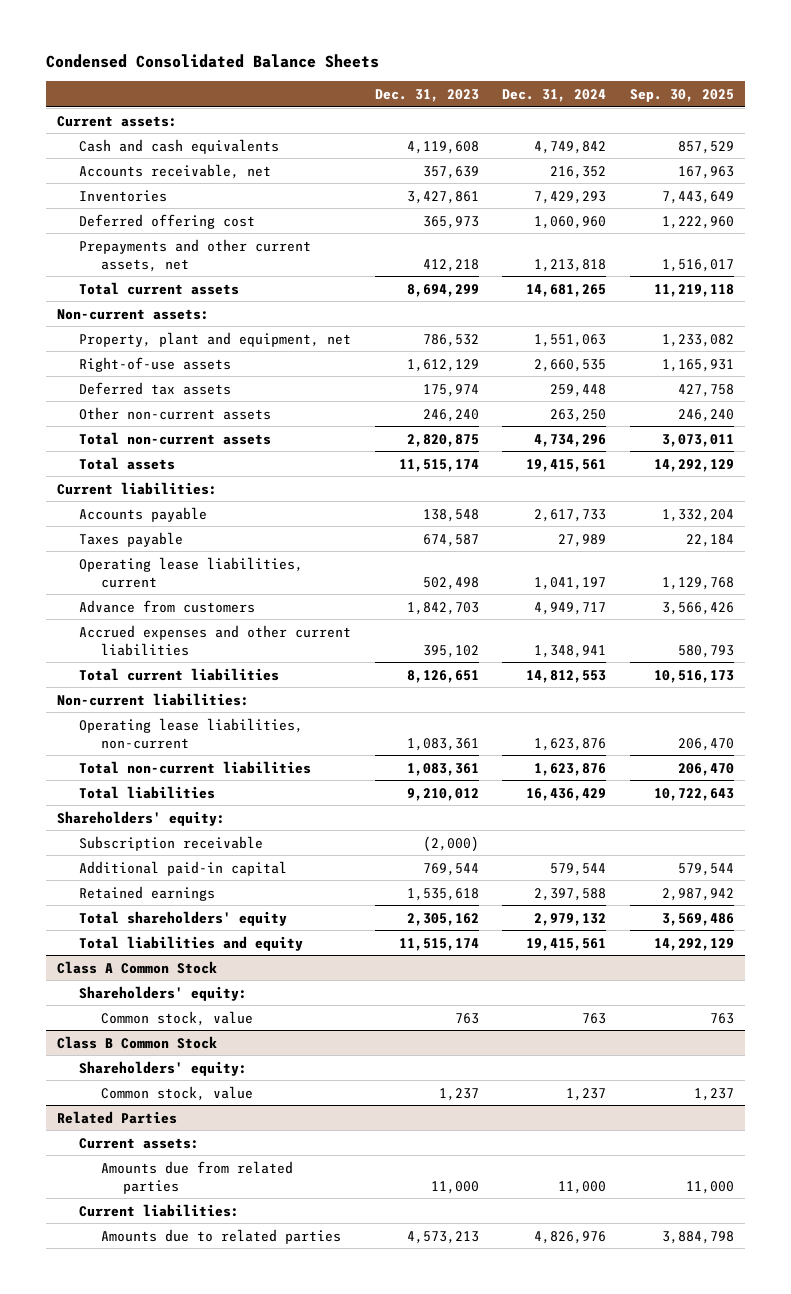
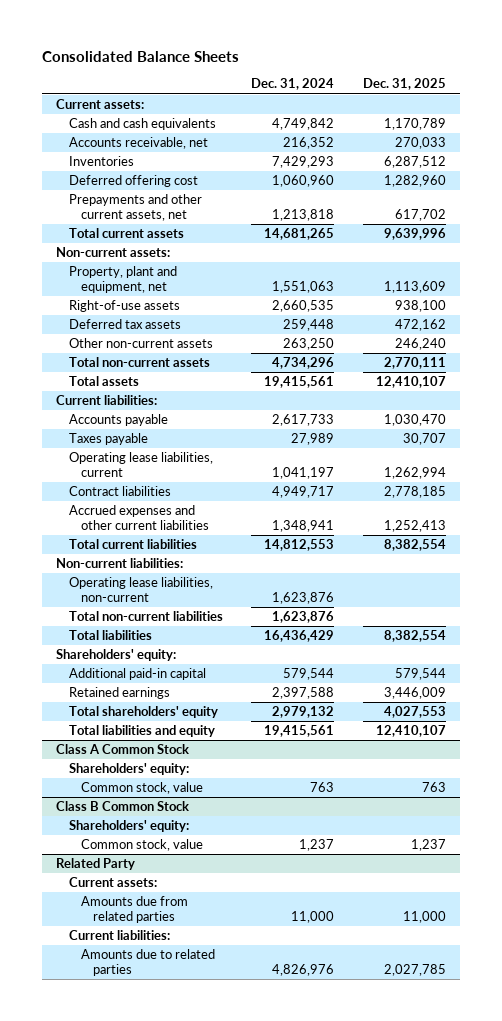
- Condensed Consolidated Balance Sheets
+ Consolidated Balance Sheets
- | Dec. 31, 2023 | Dec. 31, 2024 | Sep. 30, 2025
+ | Dec. 31, 2024 | Dec. 31, 2025
- Advance from customers | 1,842,703 | 4,949,717 | 3,566,426
+ Contract liabilities | 4,949,717 | 2,778,185
- Subscription receivable | (2,000) | |
- Related Parties
+ Related Party

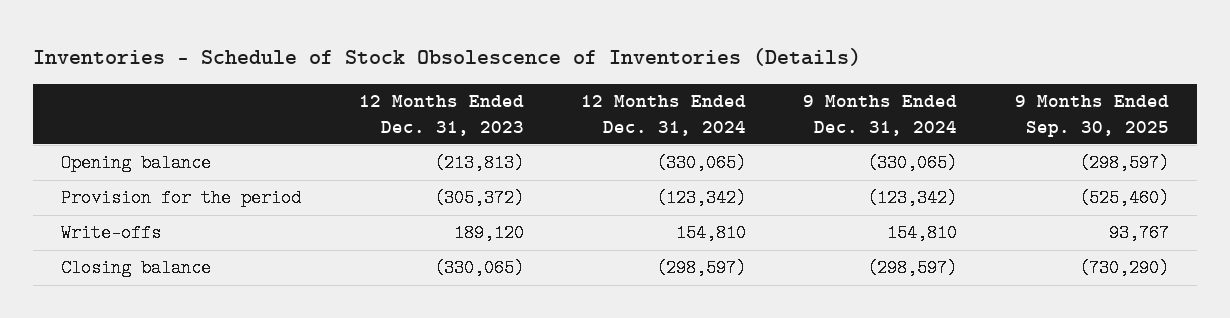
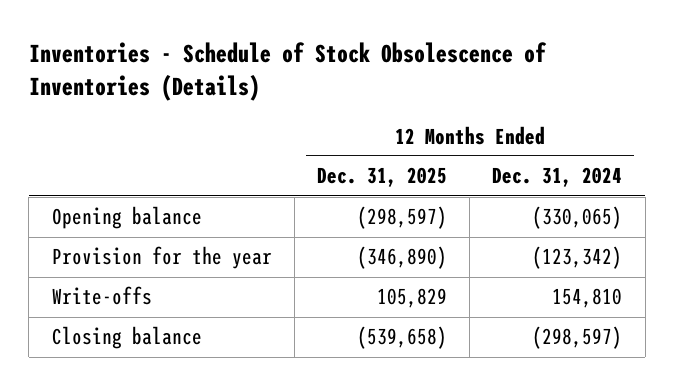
- | 12 Months Ended Dec. 31, 2023 | 12 Months Ended Dec. 31, 2024 | 9 Months Ended Dec. 31, 2024 | 9 Months Ended Sep. 30, 2025
+ | 12 Months Ended Dec. 31, 2025 | 12 Months Ended Dec. 31, 2024
- Provision for the period | (305,372) | (123,342) | (123,342) | (525,460)
+ Provision for the year | (346,890) | (123,342)

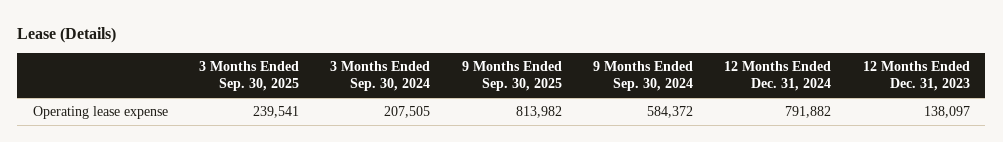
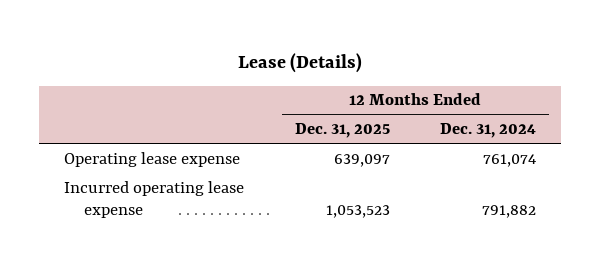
- | 3 Months Ended Sep. 30, 2025 | 3 Months Ended Sep. 30, 2024 | 9 Months Ended Sep. 30, 2025 | 9 Months Ended Sep. 30, 2024 | 12 Months Ended Dec. 31, 2024 | 12 Months Ended Dec. 31, 2023
+ | 12 Months Ended Dec. 31, 2025 | 12 Months Ended Dec. 31, 2024
- Operating lease expense | 239,541 | 207,505 | 813,982 | 584,372 | 791,882 | 138,097
+ Operating lease expense | 639,097 | 761,074
+ Incurred operating lease expense | 1,053,523 | 791,882

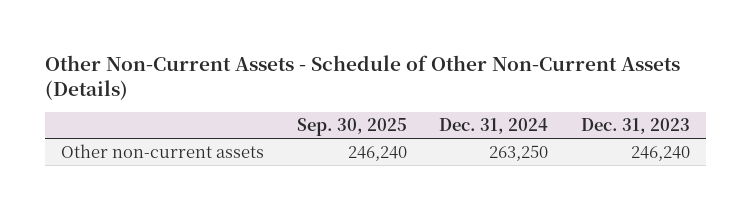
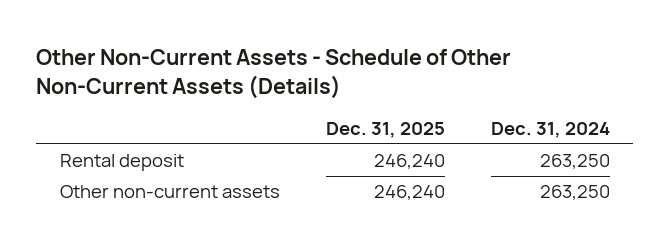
- | Sep. 30, 2025 | Dec. 31, 2024 | Dec. 31, 2023
+ | Dec. 31, 2025 | Dec. 31, 2024
+ Rental deposit | 246,240 | 263,250

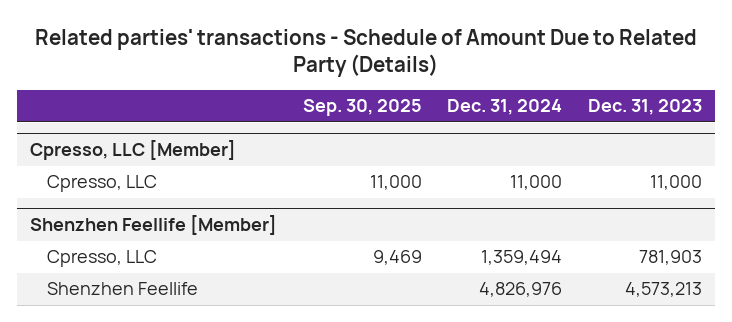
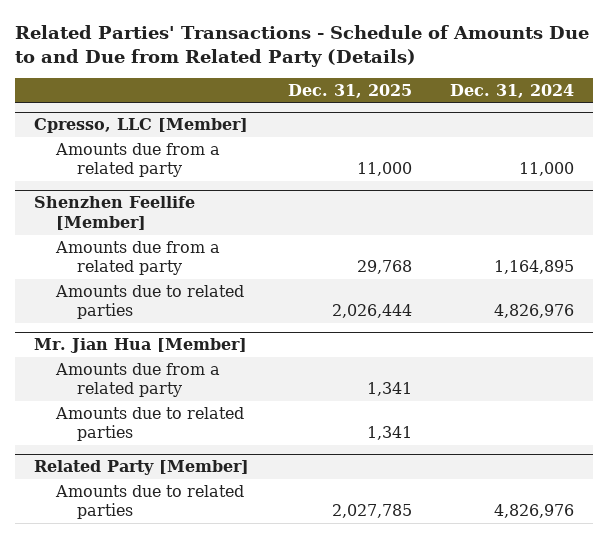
- Related parties' transactions - Schedule of Amount Due to Related Party (Details)
+ Related Parties' Transactions - Schedule of Amounts Due to and Due from Related Party (Details)
- | Sep. 30, 2025 | Dec. 31, 2024 | Dec. 31, 2023
+ | Dec. 31, 2025 | Dec. 31, 2024
@ Cpresso, LLC [Member]
- Cpresso, LLC | 11,000 | 11,000 | 11,000
+ Amounts due from a related party | 11,000 | 11,000
@ Shenzhen Feellife [Member]
- Cpresso, LLC | 9,469 | 1,359,494 | 781,903
- Shenzhen Feellife | | 4,826,976 | 4,573,213
+ Amounts due from a related party | 29,768 | 1,164,895
+ Amounts due to related parties | 2,026,444 | 4,826,976
+ Mr. Jian Hua [Member]
+ Amounts due from a related party | 1,341 |
+ Amounts due to related parties | 1,341 |
+ Related Party [Member]
+ Amounts due to related parties | 2,027,785 | 4,826,976

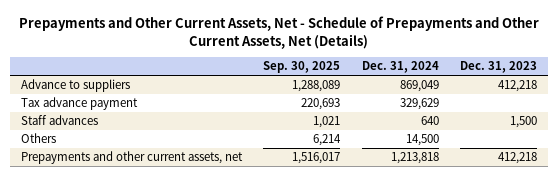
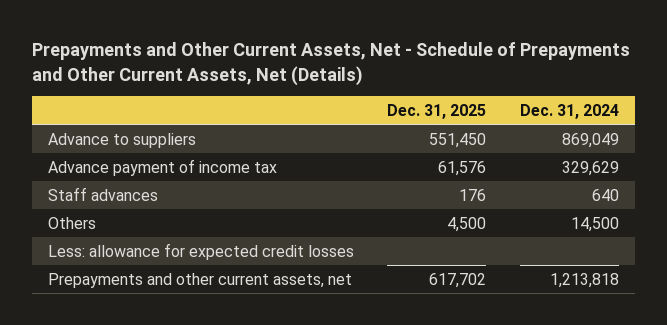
- | Sep. 30, 2025 | Dec. 31, 2024 | Dec. 31, 2023
+ | Dec. 31, 2025 | Dec. 31, 2024
- Tax advance payment | 220,693 | 329,629 |
+ Advance payment of income tax | 61,576 | 329,629
+ Less: allowance for expected credit losses

